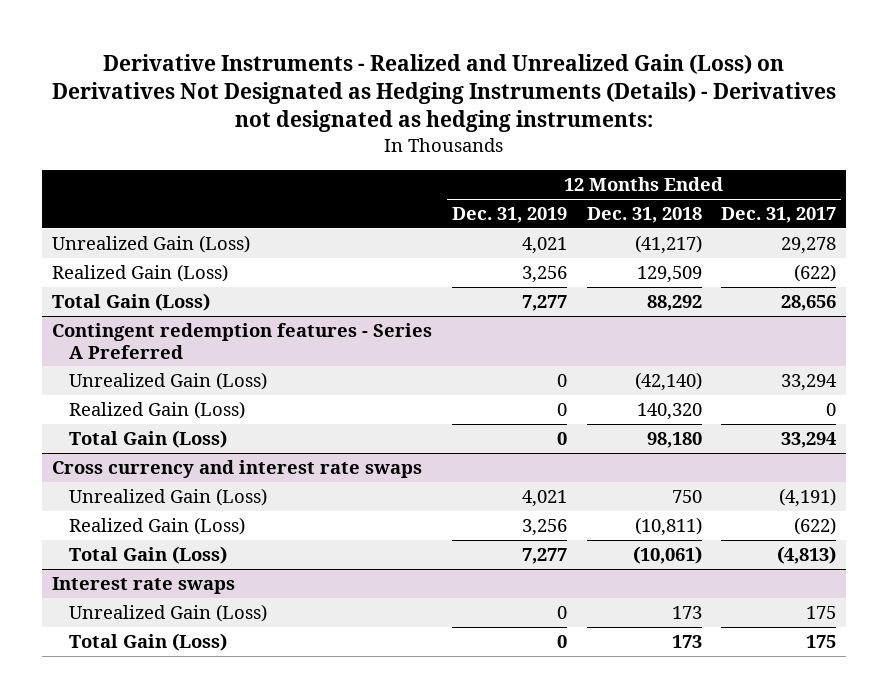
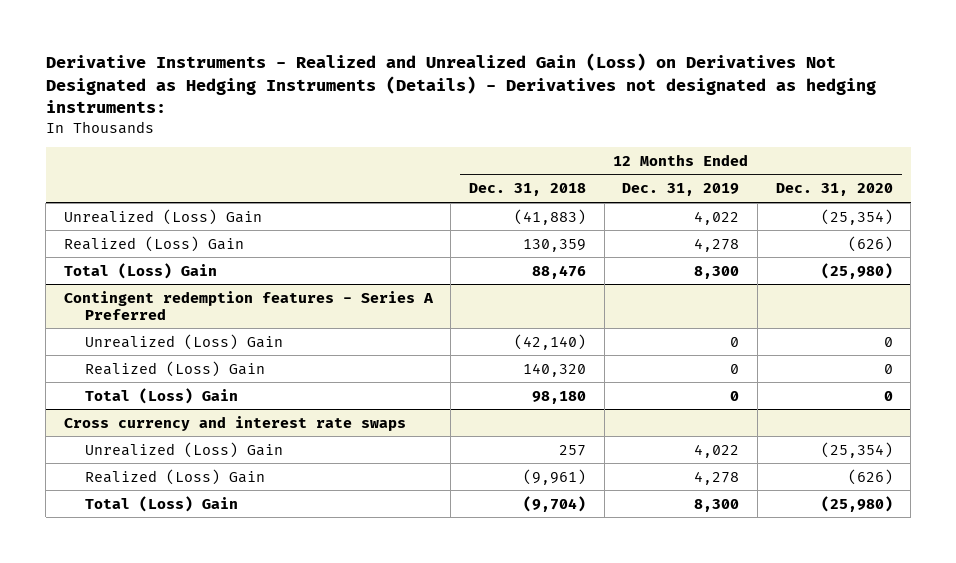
- | 12 Months Ended Dec. 31, 2019 | 12 Months Ended Dec. 31, 2018 | 12 Months Ended Dec. 31, 2017
+ | 12 Months Ended Dec. 31, 2018 | 12 Months Ended Dec. 31, 2019 | 12 Months Ended Dec. 31, 2020
- Unrealized Gain (Loss) | 4,021 | (41,217) | 29,278
- Realized Gain (Loss) | 3,256 | 129,509 | (622)
- Total Gain (Loss) | 7,277 | 88,292 | 28,656
+ Unrealized (Loss) Gain | (41,883) | 4,022 | (25,354)
+ Realized (Loss) Gain | 130,359 | 4,278 | (626)
+ Total (Loss) Gain | 88,476 | 8,300 | (25,980)
@ Contingent redemption features - Series A Preferred
- Unrealized Gain (Loss) | 0 | (42,140) | 33,294
- Realized Gain (Loss) | 0 | 140,320 | 0
- Total Gain (Loss) | 0 | 98,180 | 33,294
+ Unrealized (Loss) Gain | (42,140) | 0 | 0
+ Realized (Loss) Gain | 140,320 | 0 | 0
+ Total (Loss) Gain | 98,180 | 0 | 0
@ Cross currency and interest rate swaps
- Unrealized Gain (Loss) | 4,021 | 750 | (4,191)
- Realized Gain (Loss) | 3,256 | (10,811) | (622)
- Total Gain (Loss) | 7,277 | (10,061) | (4,813)
- Interest rate swaps
- Unrealized Gain (Loss) | 0 | 173 | 175
- Total Gain (Loss) | 0 | 173 | 175
@ Cross currency and interest rate swaps
+ Unrealized (Loss) Gain | 257 | 4,022 | (25,354)
+ Realized (Loss) Gain | (9,961) | 4,278 | (626)
+ Total (Loss) Gain | (9,704) | 8,300 | (25,980)

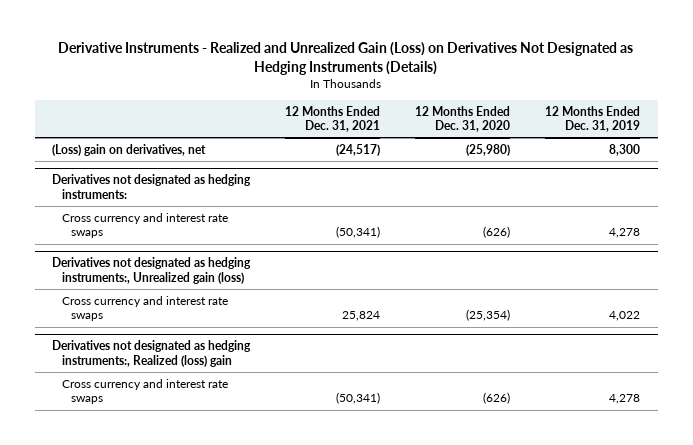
- Derivative Instruments - Realized and Unrealized Gain (Loss) on Derivatives Not Designated as Hedging Instruments (Details) - Derivatives not designated as hedging instruments:
+ Derivative Instruments - Realized and Unrealized Gain (Loss) on Derivatives Not Designated as Hedging Instruments (Details)
- | 12 Months Ended Dec. 31, 2018 | 12 Months Ended Dec. 31, 2019 | 12 Months Ended Dec. 31, 2020
+ | 12 Months Ended Dec. 31, 2021 | 12 Months Ended Dec. 31, 2020 | 12 Months Ended Dec. 31, 2019
- Unrealized (Loss) Gain | (41,883) | 4,022 | (25,354)
- Realized (Loss) Gain | 130,359 | 4,278 | (626)
- Total (Loss) Gain | 88,476 | 8,300 | (25,980)
- Contingent redemption features - Series A Preferred
- Unrealized (Loss) Gain | (42,140) | 0 | 0
- Realized (Loss) Gain | 140,320 | 0 | 0
- Total (Loss) Gain | 98,180 | 0 | 0
- Cross currency and interest rate swaps
- Unrealized (Loss) Gain | 257 | 4,022 | (25,354)
- Realized (Loss) Gain | (9,961) | 4,278 | (626)
- Total (Loss) Gain | (9,704) | 8,300 | (25,980)
+ (Loss) gain on derivatives, net | (24,517) | (25,980) | 8,300
+ Derivatives not designated as hedging instruments:
+ Cross currency and interest rate swaps | (50,341) | (626) | 4,278
+ Derivatives not designated as hedging instruments:, Unrealized gain (loss)
+ Cross currency and interest rate swaps | 25,824 | (25,354) | 4,022
+ Derivatives not designated as hedging instruments:, Realized (loss) gain
+ Cross currency and interest rate swaps | (50,341) | (626) | 4,278

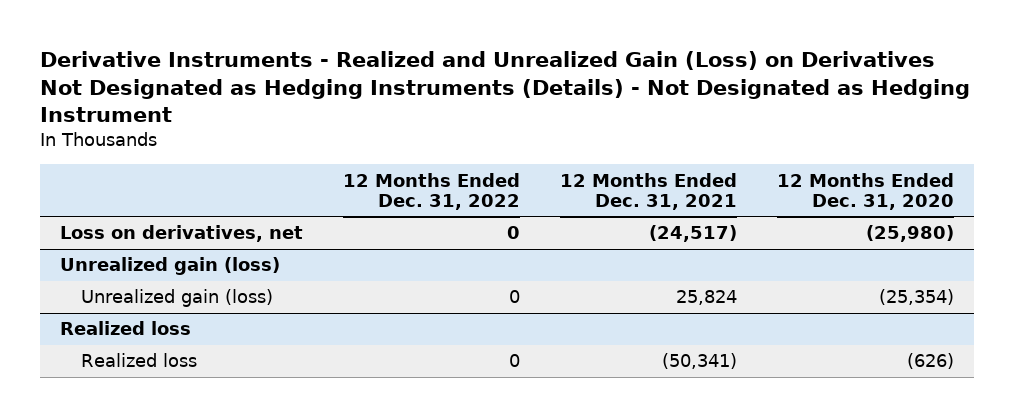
- Derivative Instruments - Realized and Unrealized Gain (Loss) on Derivatives Not Designated as Hedging Instruments (Details)
+ Derivative Instruments - Realized and Unrealized Gain (Loss) on Derivatives Not Designated as Hedging Instruments (Details) - Not Designated as Hedging Instrument
- | 12 Months Ended Dec. 31, 2021 | 12 Months Ended Dec. 31, 2020 | 12 Months Ended Dec. 31, 2019
+ | 12 Months Ended Dec. 31, 2022 | 12 Months Ended Dec. 31, 2021 | 12 Months Ended Dec. 31, 2020
- (Loss) gain on derivatives, net | (24,517) | (25,980) | 8,300
- Derivatives not designated as hedging instruments:
- Cross currency and interest rate swaps | (50,341) | (626) | 4,278
- Derivatives not designated as hedging instruments:, Unrealized gain (loss)
- Cross currency and interest rate swaps | 25,824 | (25,354) | 4,022
- Derivatives not designated as hedging instruments:, Realized (loss) gain
- Cross currency and interest rate swaps | (50,341) | (626) | 4,278
+ Loss on derivatives, net | 0 | (24,517) | (25,980)
+ Unrealized gain (loss)
+ Unrealized gain (loss) | 0 | 25,824 | (25,354)
+ Realized loss
+ Realized loss | 0 | (50,341) | (626)

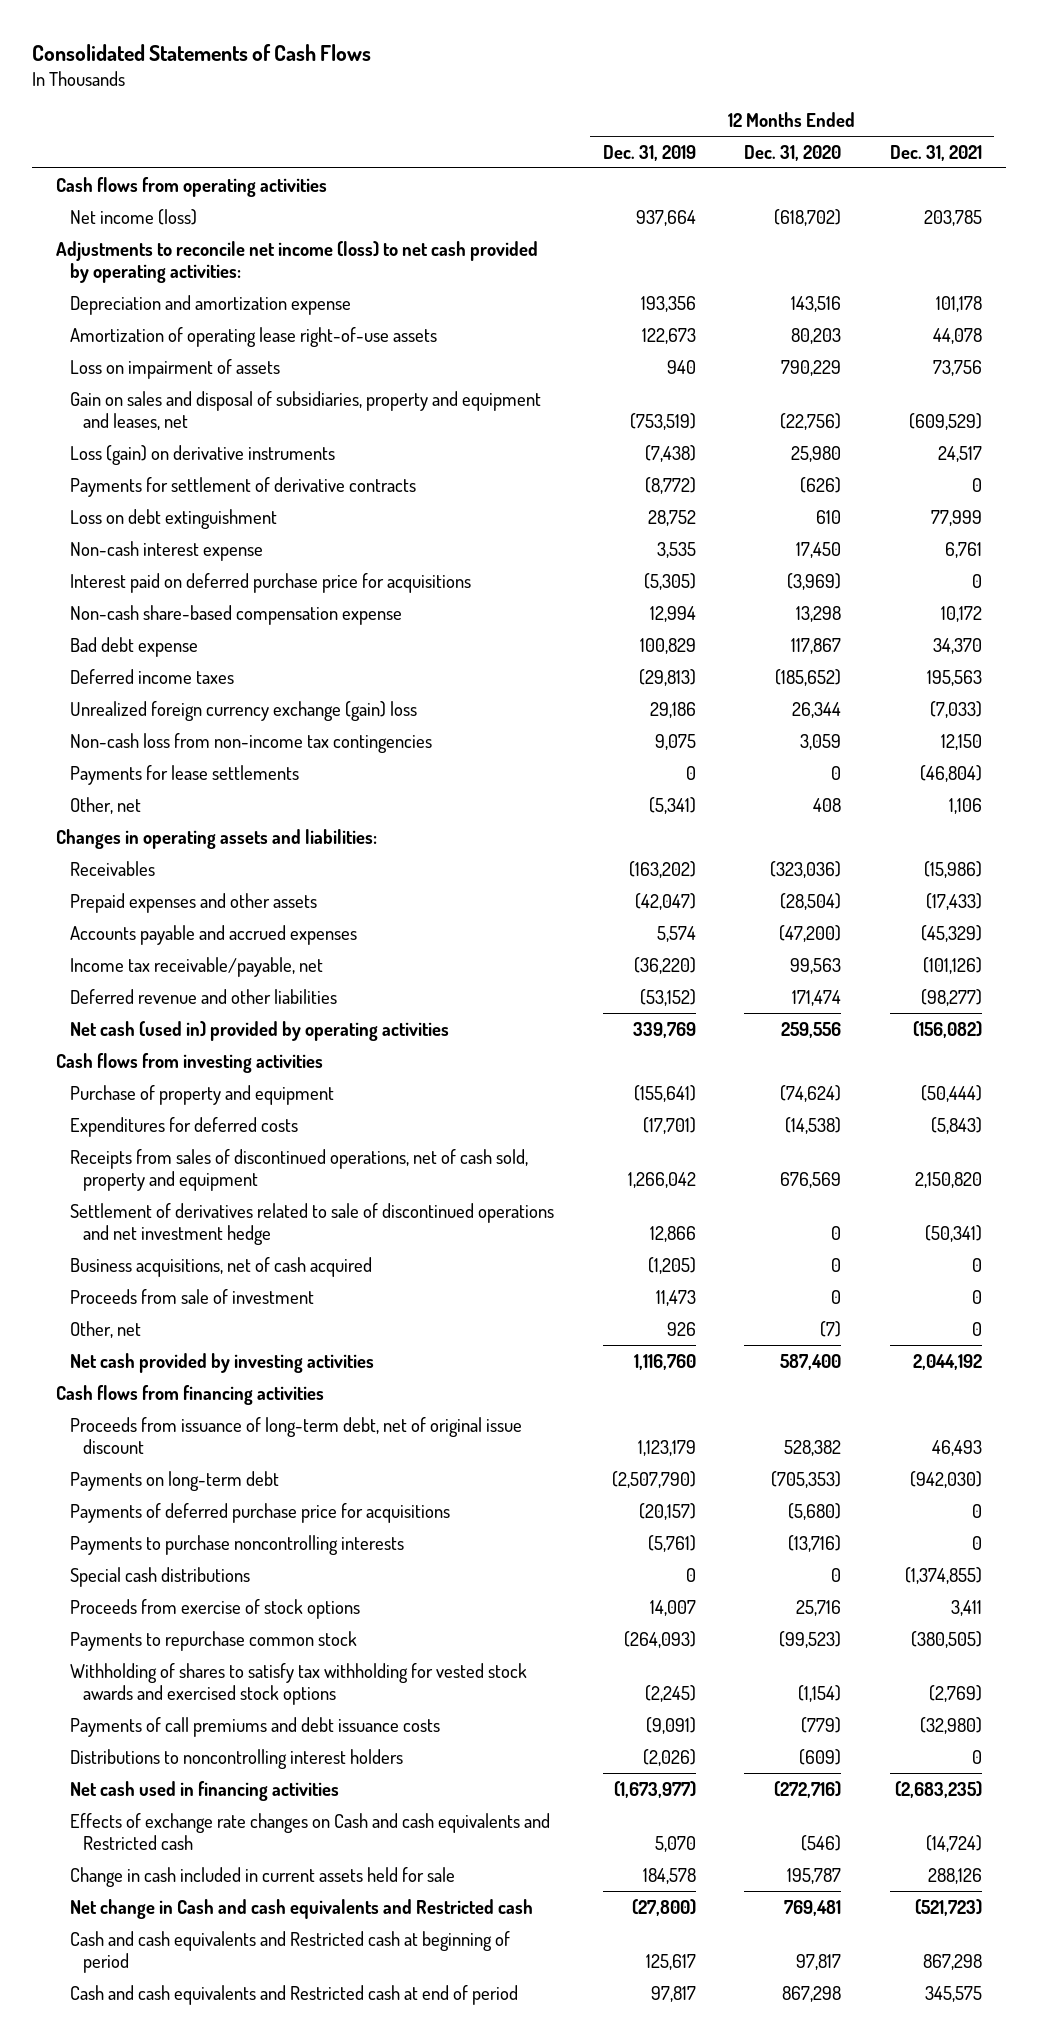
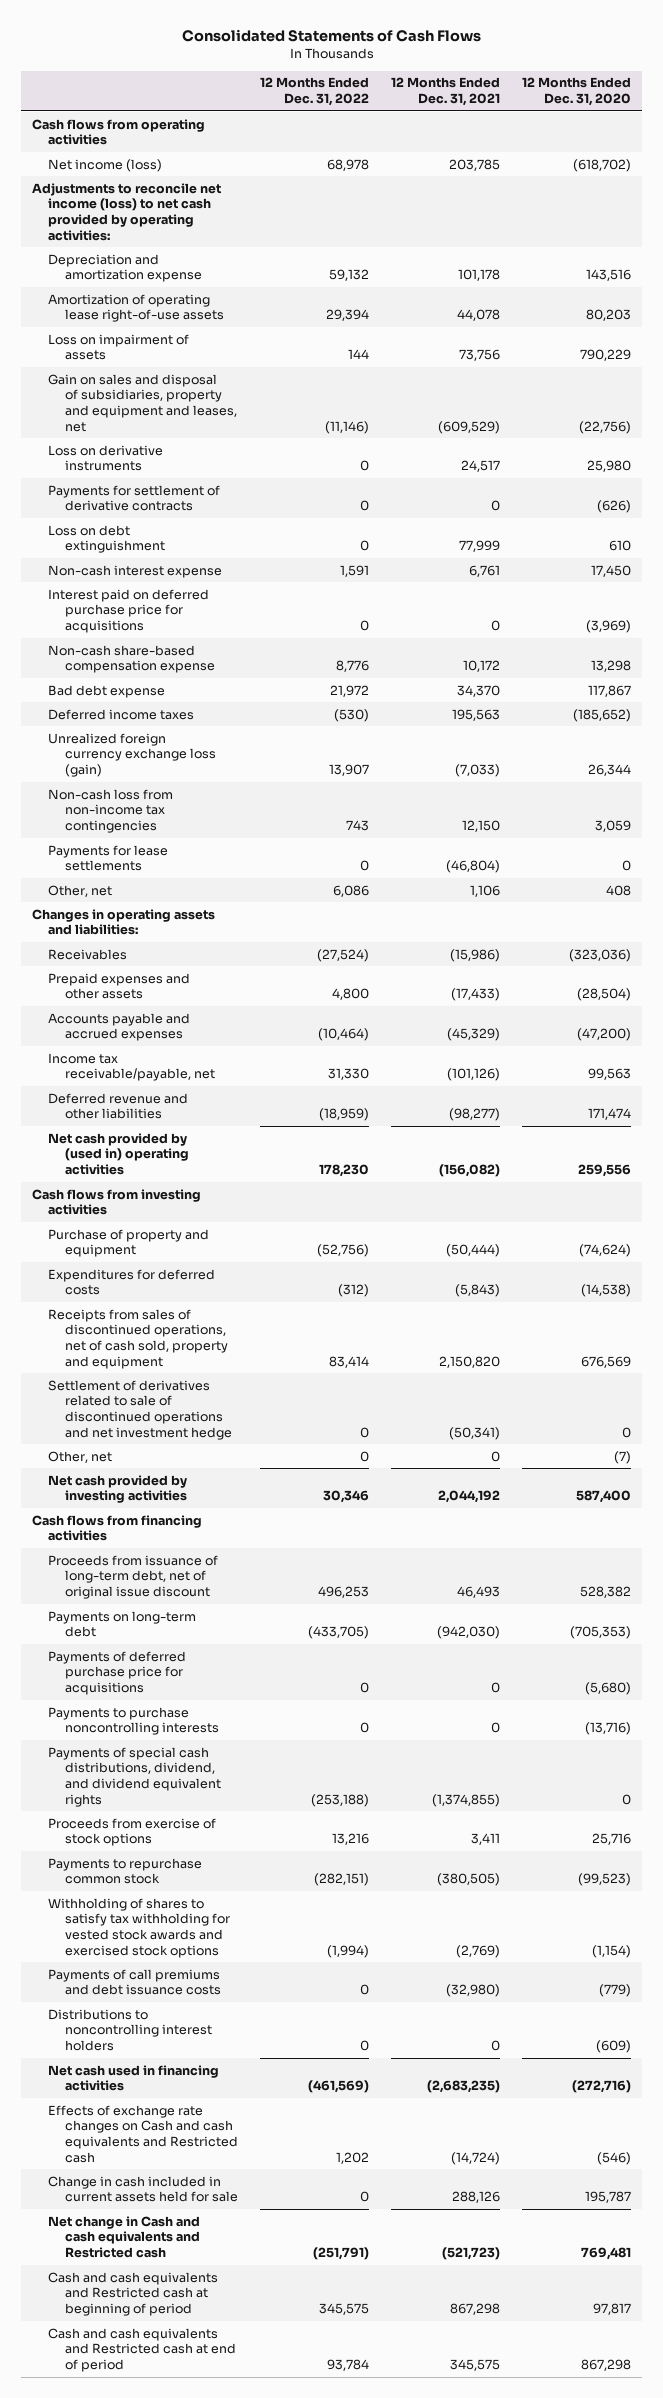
- | 12 Months Ended Dec. 31, 2019 | 12 Months Ended Dec. 31, 2020 | 12 Months Ended Dec. 31, 2021
+ | 12 Months Ended Dec. 31, 2022 | 12 Months Ended Dec. 31, 2021 | 12 Months Ended Dec. 31, 2020
- Loss (gain) on derivative instruments | (7,438) | 25,980 | 24,517
+ Loss on derivative instruments | 0 | 24,517 | 25,980
- Unrealized foreign currency exchange (gain) loss | 29,186 | 26,344 | (7,033)
+ Unrealized foreign currency exchange loss (gain) | 13,907 | (7,033) | 26,344
- Net cash (used in) provided by operating activities | 339,769 | 259,556 | (156,082)
+ Net cash provided by (used in) operating activities | 178,230 | (156,082) | 259,556
- Business acquisitions, net of cash acquired | (1,205) | 0 | 0
- Proceeds from sale of investment | 11,473 | 0 | 0
- Special cash distributions | 0 | 0 | (1,374,855)
+ Payments of special cash distributions, dividend, and dividend equivalent rights | (253,188) | (1,374,855) | 0

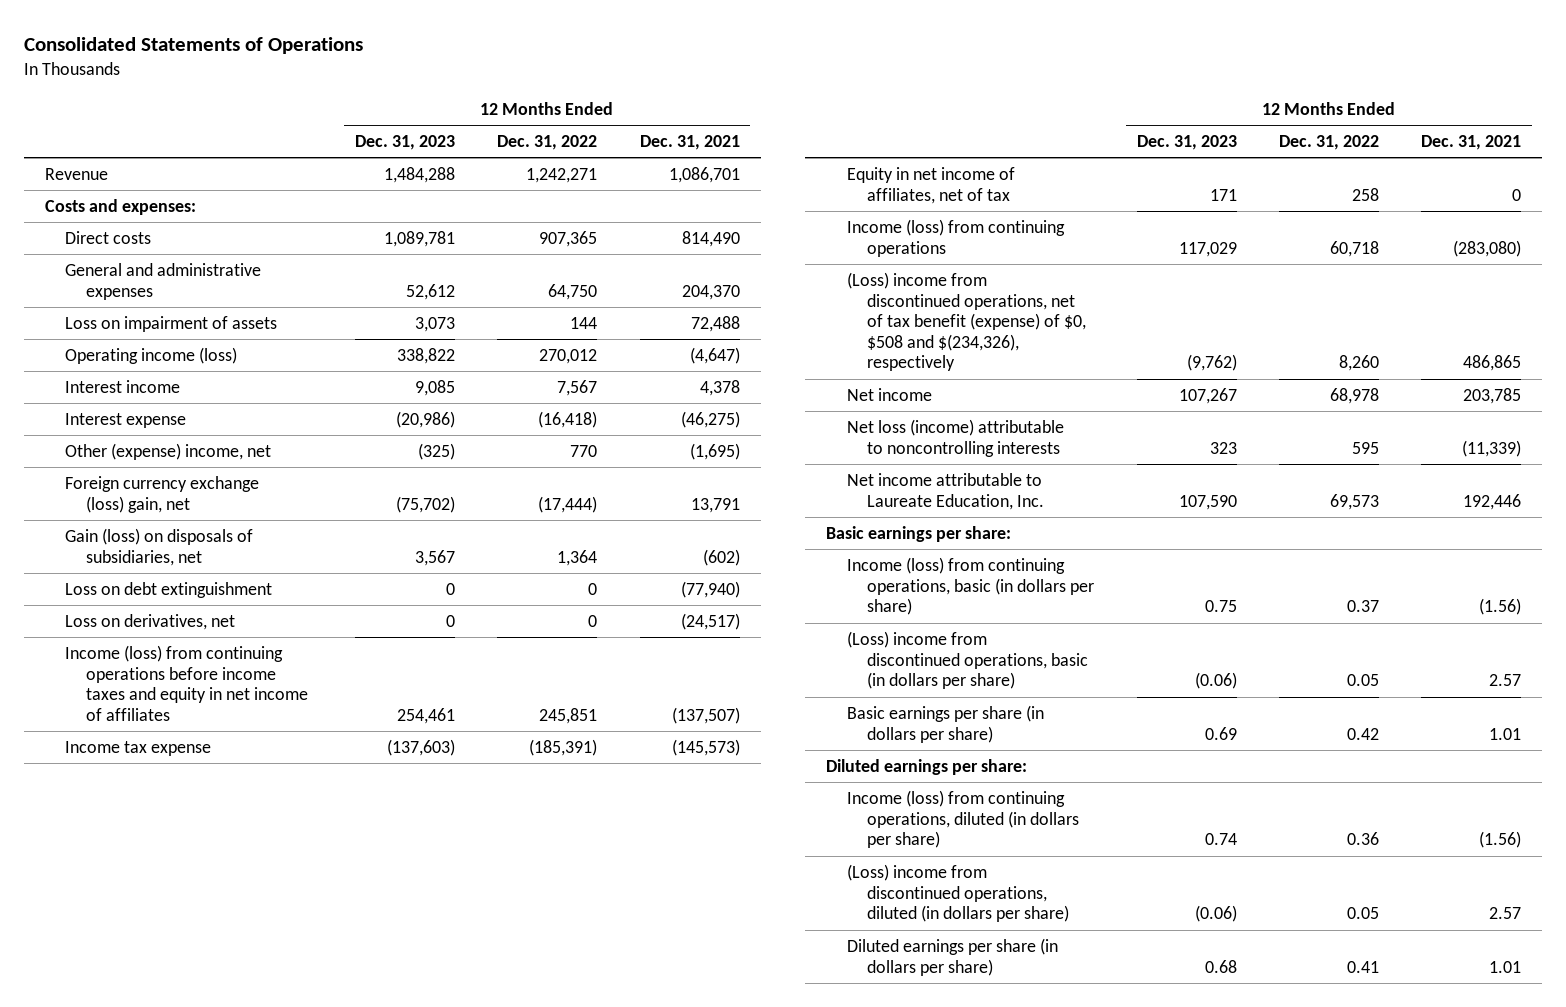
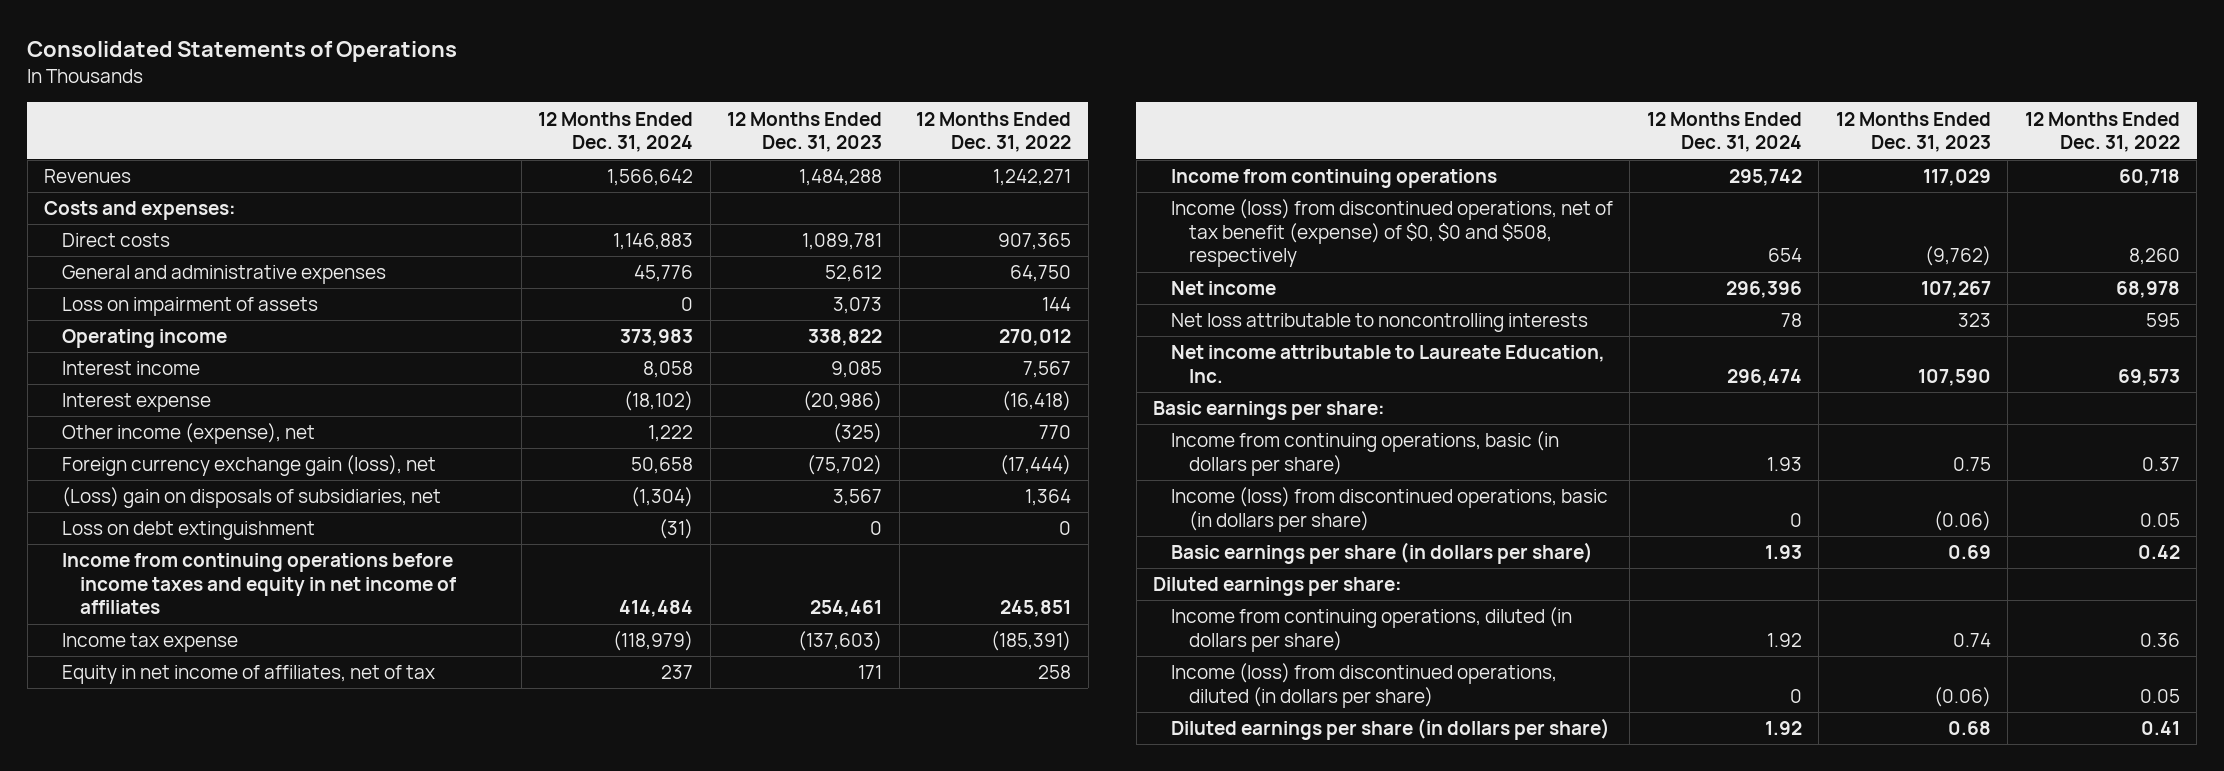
- | 12 Months Ended Dec. 31, 2023 | 12 Months Ended Dec. 31, 2022 | 12 Months Ended Dec. 31, 2021
+ | 12 Months Ended Dec. 31, 2024 | 12 Months Ended Dec. 31, 2023 | 12 Months Ended Dec. 31, 2022
- Revenue | 1,484,288 | 1,242,271 | 1,086,701
+ Revenues | 1,566,642 | 1,484,288 | 1,242,271
- Operating income (loss) | 338,822 | 270,012 | (4,647)
+ Operating income | 373,983 | 338,822 | 270,012
- Other (expense) income, net | (325) | 770 | (1,695)
- Foreign currency exchange (loss) gain, net | (75,702) | (17,444) | 13,791
- Gain (loss) on disposals of subsidiaries, net | 3,567 | 1,364 | (602)
+ Other income (expense), net | 1,222 | (325) | 770
+ Foreign currency exchange gain (loss), net | 50,658 | (75,702) | (17,444)
+ (Loss) gain on disposals of subsidiaries, net | (1,304) | 3,567 | 1,364
- Loss on derivatives, net | 0 | 0 | (24,517)
- Income (loss) from continuing operations before income taxes and equity in net income of affiliates | 254,461 | 245,851 | (137,507)
+ Income from continuing operations before income taxes and equity in net income of affiliates | 414,484 | 254,461 | 245,851
- Income (loss) from continuing operations | 117,029 | 60,718 | (283,080)
- (Loss) income from discontinued operations, net of tax benefit (expense) of $0, $508 and $(234,326), respectively | (9,762) | 8,260 | 486,865
+ Income from continuing operations | 295,742 | 117,029 | 60,718
+ Income (loss) from discontinued operations, net of tax benefit (expense) of $0, $0 and $508, respectively | 654 | (9,762) | 8,260
- Net loss (income) attributable to noncontrolling interests | 323 | 595 | (11,339)
+ Net loss attributable to noncontrolling interests | 78 | 323 | 595
- Income (loss) from continuing operations, basic (in dollars per share) | 0.75 | 0.37 | (1.56)
- (Loss) income from discontinued operations, basic (in dollars per share) | (0.06) | 0.05 | 2.57
+ Income from continuing operations, basic (in dollars per share) | 1.93 | 0.75 | 0.37
+ Income (loss) from discontinued operations, basic (in dollars per share) | 0 | (0.06) | 0.05
- Income (loss) from continuing operations, diluted (in dollars per share) | 0.74 | 0.36 | (1.56)
- (Loss) income from discontinued operations, diluted (in dollars per share) | (0.06) | 0.05 | 2.57
+ Income from continuing operations, diluted (in dollars per share) | 1.92 | 0.74 | 0.36
+ Income (loss) from discontinued operations, diluted (in dollars per share) | 0 | (0.06) | 0.05

